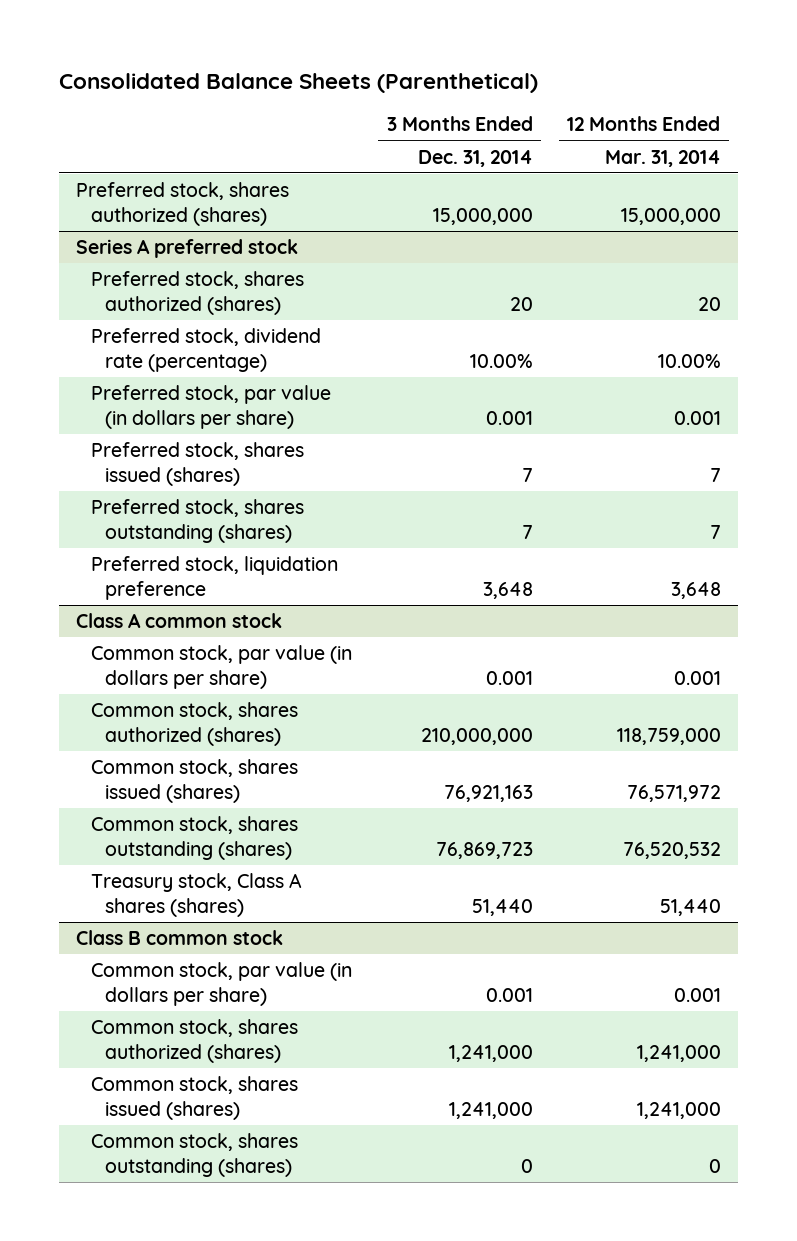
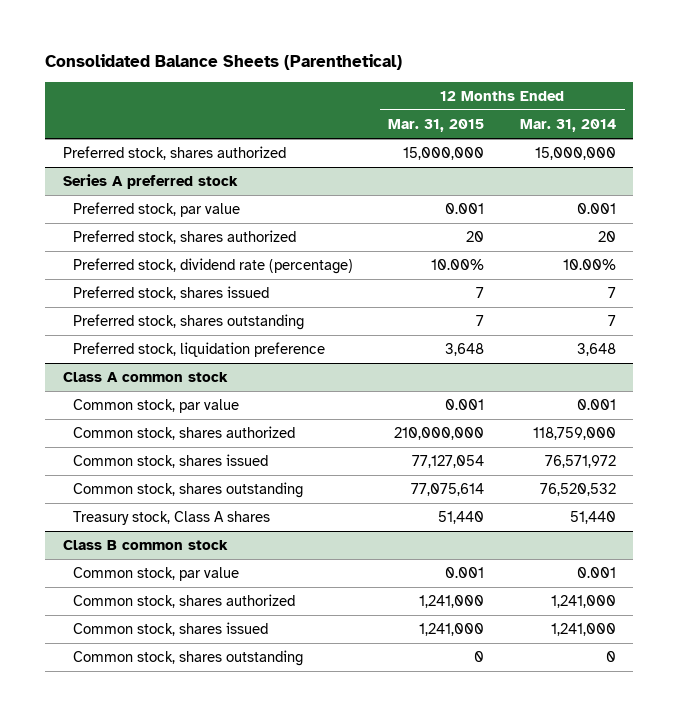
- | 3 Months Ended Dec. 31, 2014 | 12 Months Ended Mar. 31, 2014
+ | 12 Months Ended Mar. 31, 2015 | 12 Months Ended Mar. 31, 2014
- Preferred stock, shares authorized (shares) | 15,000,000 | 15,000,000
+ Preferred stock, shares authorized | 15,000,000 | 15,000,000
@ Series A preferred stock
- Preferred stock, shares authorized (shares) | 20 | 20
+ Preferred stock, par value | 0.001 | 0.001
+ Preferred stock, shares authorized | 20 | 20
- Preferred stock, par value (in dollars per share) | 0.001 | 0.001
- Preferred stock, shares issued (shares) | 7 | 7
- Preferred stock, shares outstanding (shares) | 7 | 7
+ Preferred stock, shares issued | 7 | 7
+ Preferred stock, shares outstanding | 7 | 7
@ Class A common stock
- Common stock, par value (in dollars per share) | 0.001 | 0.001
- Common stock, shares authorized (shares) | 210,000,000 | 118,759,000
- Common stock, shares issued (shares) | 76,921,163 | 76,571,972
- Common stock, shares outstanding (shares) | 76,869,723 | 76,520,532
- Treasury stock, Class A shares (shares) | 51,440 | 51,440
+ Common stock, par value | 0.001 | 0.001
+ Common stock, shares authorized | 210,000,000 | 118,759,000
+ Common stock, shares issued | 77,127,054 | 76,571,972
+ Common stock, shares outstanding | 77,075,614 | 76,520,532
+ Treasury stock, Class A shares | 51,440 | 51,440
@ Class B common stock
- Common stock, par value (in dollars per share) | 0.001 | 0.001
- Common stock, shares authorized (shares) | 1,241,000 | 1,241,000
- Common stock, shares issued (shares) | 1,241,000 | 1,241,000
- Common stock, shares outstanding (shares) | 0 | 0
+ Common stock, par value | 0.001 | 0.001
+ Common stock, shares authorized | 1,241,000 | 1,241,000
+ Common stock, shares issued | 1,241,000 | 1,241,000
+ Common stock, shares outstanding | 0 | 0

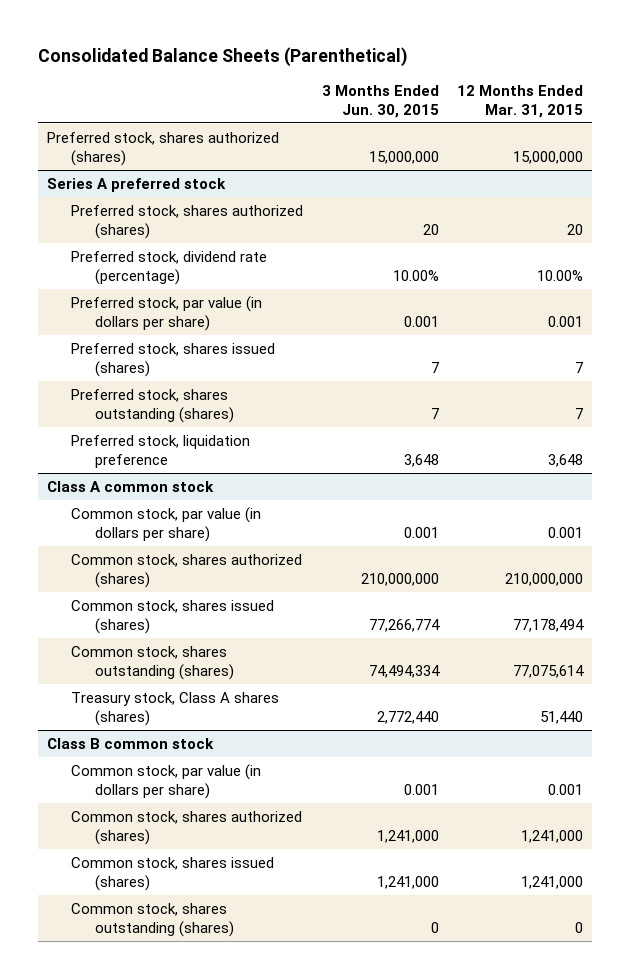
- | 12 Months Ended Mar. 31, 2015 | 12 Months Ended Mar. 31, 2014
+ | 3 Months Ended Jun. 30, 2015 | 12 Months Ended Mar. 31, 2015
- Preferred stock, shares authorized | 15,000,000 | 15,000,000
+ Preferred stock, shares authorized (shares) | 15,000,000 | 15,000,000
@ Series A preferred stock
- Preferred stock, par value | 0.001 | 0.001
- Preferred stock, shares authorized | 20 | 20
+ Preferred stock, shares authorized (shares) | 20 | 20
- Preferred stock, shares issued | 7 | 7
- Preferred stock, shares outstanding | 7 | 7
+ Preferred stock, par value (in dollars per share) | 0.001 | 0.001
+ Preferred stock, shares issued (shares) | 7 | 7
+ Preferred stock, shares outstanding (shares) | 7 | 7
@ Class A common stock
- Common stock, par value | 0.001 | 0.001
- Common stock, shares authorized | 210,000,000 | 118,759,000
- Common stock, shares issued | 77,127,054 | 76,571,972
- Common stock, shares outstanding | 77,075,614 | 76,520,532
- Treasury stock, Class A shares | 51,440 | 51,440
+ Common stock, par value (in dollars per share) | 0.001 | 0.001
+ Common stock, shares authorized (shares) | 210,000,000 | 210,000,000
+ Common stock, shares issued (shares) | 77,266,774 | 77,178,494
+ Common stock, shares outstanding (shares) | 74,494,334 | 77,075,614
+ Treasury stock, Class A shares (shares) | 2,772,440 | 51,440
@ Class B common stock
- Common stock, par value | 0.001 | 0.001
- Common stock, shares authorized | 1,241,000 | 1,241,000
- Common stock, shares issued | 1,241,000 | 1,241,000
- Common stock, shares outstanding | 0 | 0
+ Common stock, par value (in dollars per share) | 0.001 | 0.001
+ Common stock, shares authorized (shares) | 1,241,000 | 1,241,000
+ Common stock, shares issued (shares) | 1,241,000 | 1,241,000
+ Common stock, shares outstanding (shares) | 0 | 0

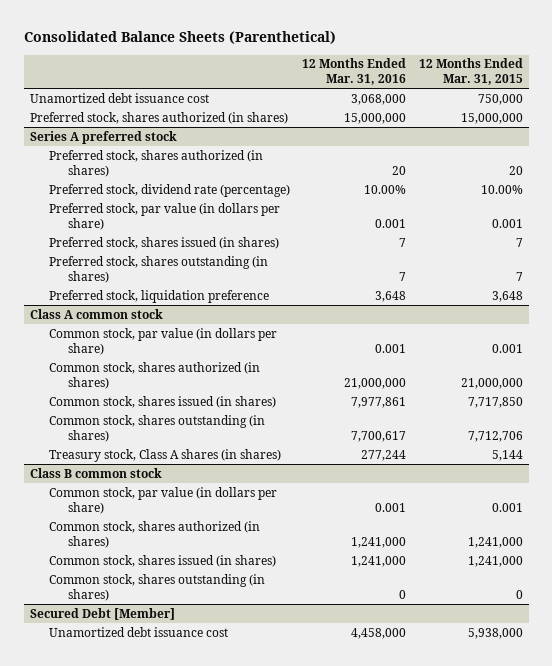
- | 3 Months Ended Jun. 30, 2015 | 12 Months Ended Mar. 31, 2015
+ | 12 Months Ended Mar. 31, 2016 | 12 Months Ended Mar. 31, 2015
- Preferred stock, shares authorized (shares) | 15,000,000 | 15,000,000
+ Unamortized debt issuance cost | 3,068,000 | 750,000
+ Preferred stock, shares authorized (in shares) | 15,000,000 | 15,000,000
@ Series A preferred stock
- Preferred stock, shares authorized (shares) | 20 | 20
+ Preferred stock, shares authorized (in shares) | 20 | 20
- Preferred stock, shares issued (shares) | 7 | 7
- Preferred stock, shares outstanding (shares) | 7 | 7
+ Preferred stock, shares issued (in shares) | 7 | 7
+ Preferred stock, shares outstanding (in shares) | 7 | 7
@ Class A common stock
- Common stock, shares authorized (shares) | 210,000,000 | 210,000,000
- Common stock, shares issued (shares) | 77,266,774 | 77,178,494
- Common stock, shares outstanding (shares) | 74,494,334 | 77,075,614
- Treasury stock, Class A shares (shares) | 2,772,440 | 51,440
+ Common stock, shares authorized (in shares) | 21,000,000 | 21,000,000
+ Common stock, shares issued (in shares) | 7,977,861 | 7,717,850
+ Common stock, shares outstanding (in shares) | 7,700,617 | 7,712,706
+ Treasury stock, Class A shares (in shares) | 277,244 | 5,144
@ Class B common stock
- Common stock, shares authorized (shares) | 1,241,000 | 1,241,000
- Common stock, shares issued (shares) | 1,241,000 | 1,241,000
- Common stock, shares outstanding (shares) | 0 | 0
+ Common stock, shares authorized (in shares) | 1,241,000 | 1,241,000
+ Common stock, shares issued (in shares) | 1,241,000 | 1,241,000
+ Common stock, shares outstanding (in shares) | 0 | 0
+ Secured Debt [Member]
+ Unamortized debt issuance cost | 4,458,000 | 5,938,000

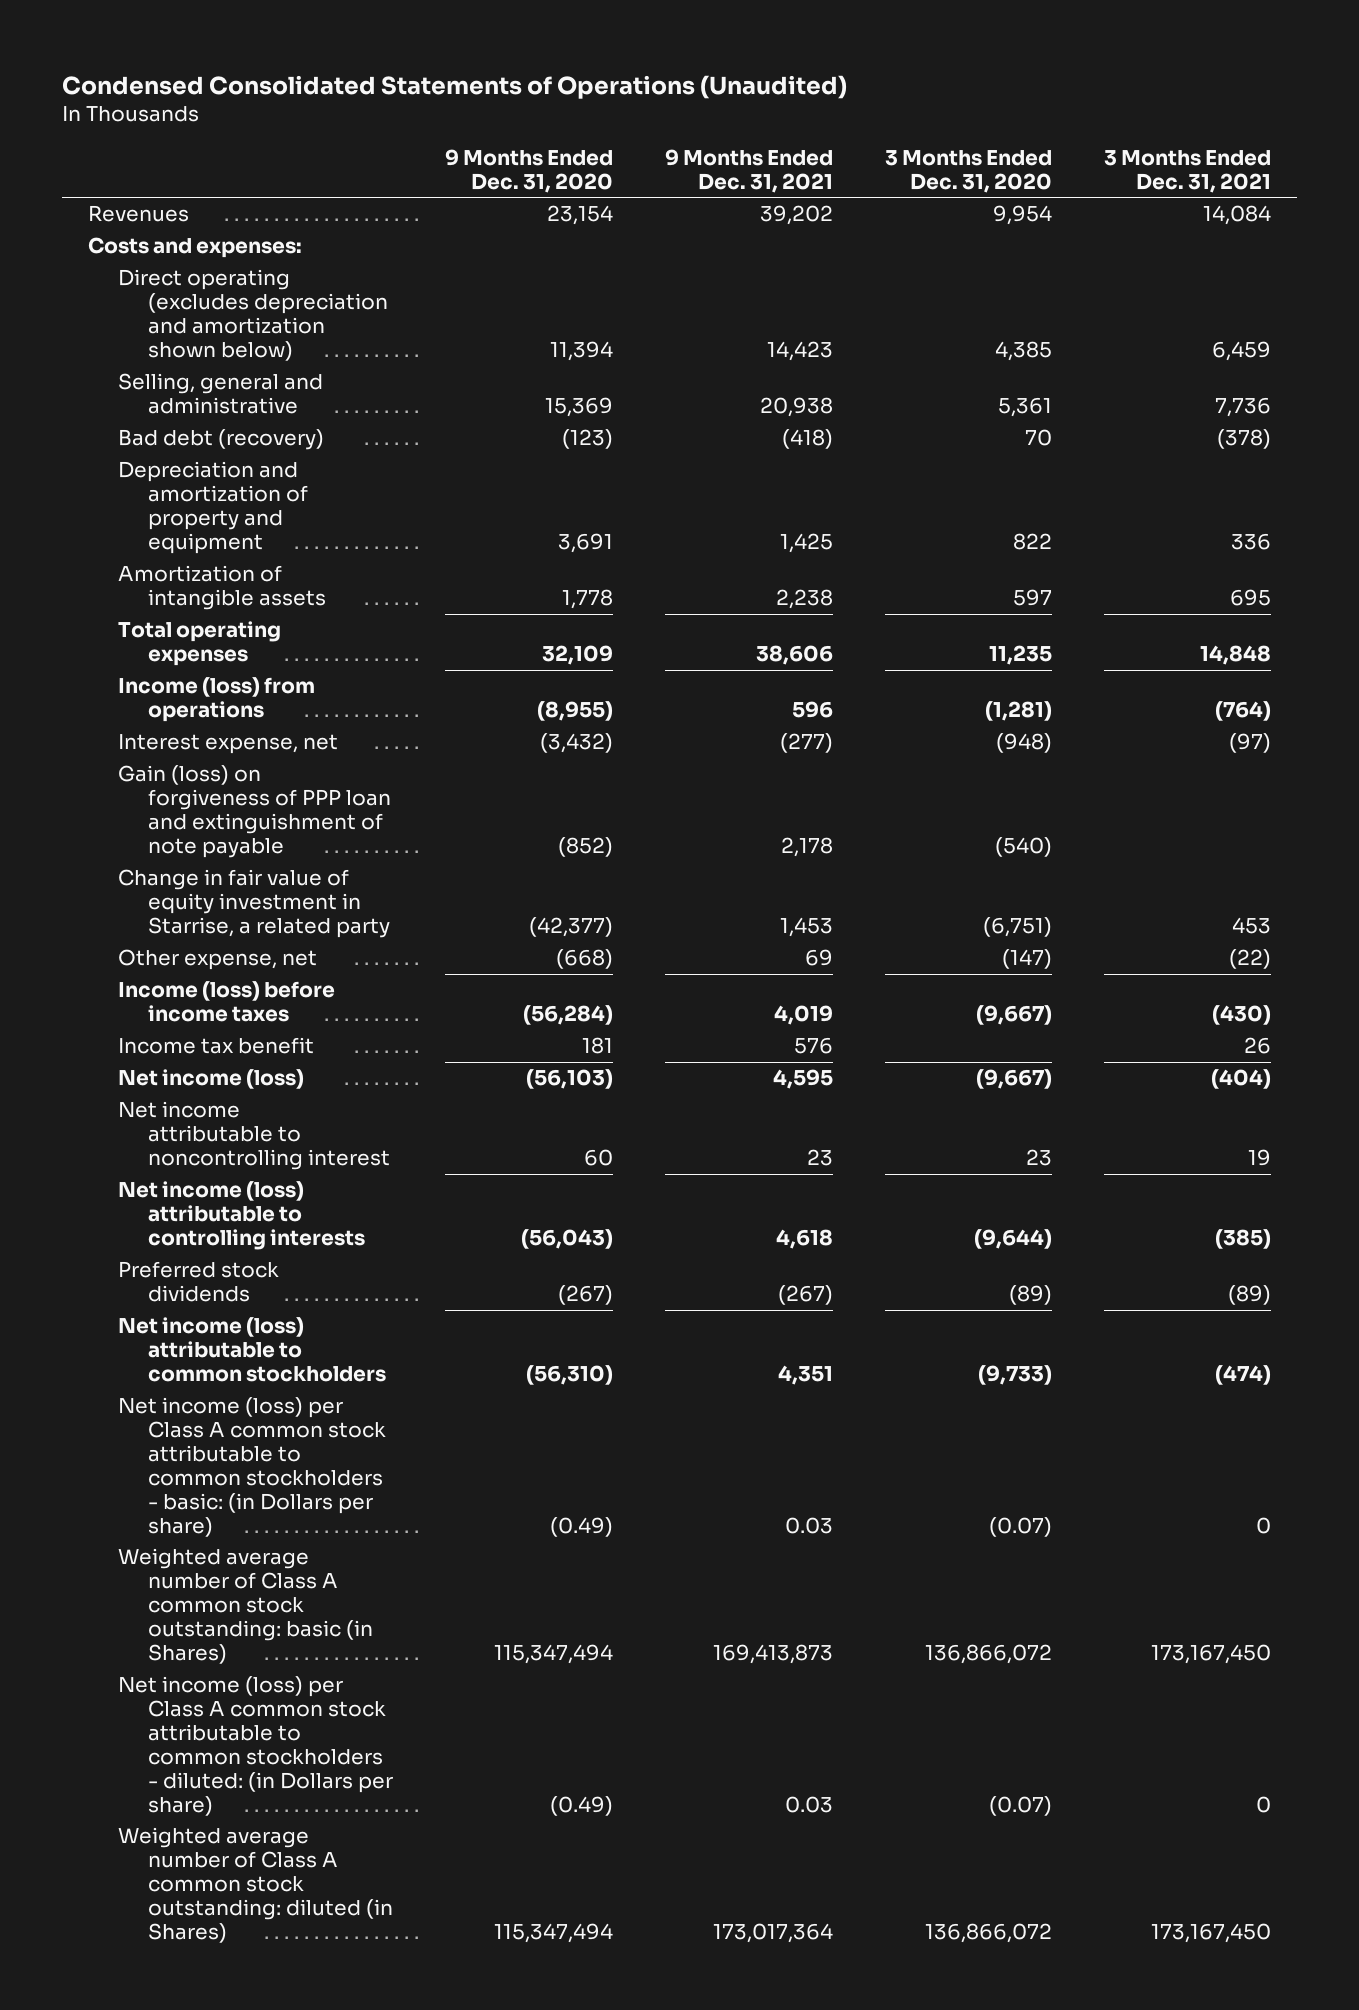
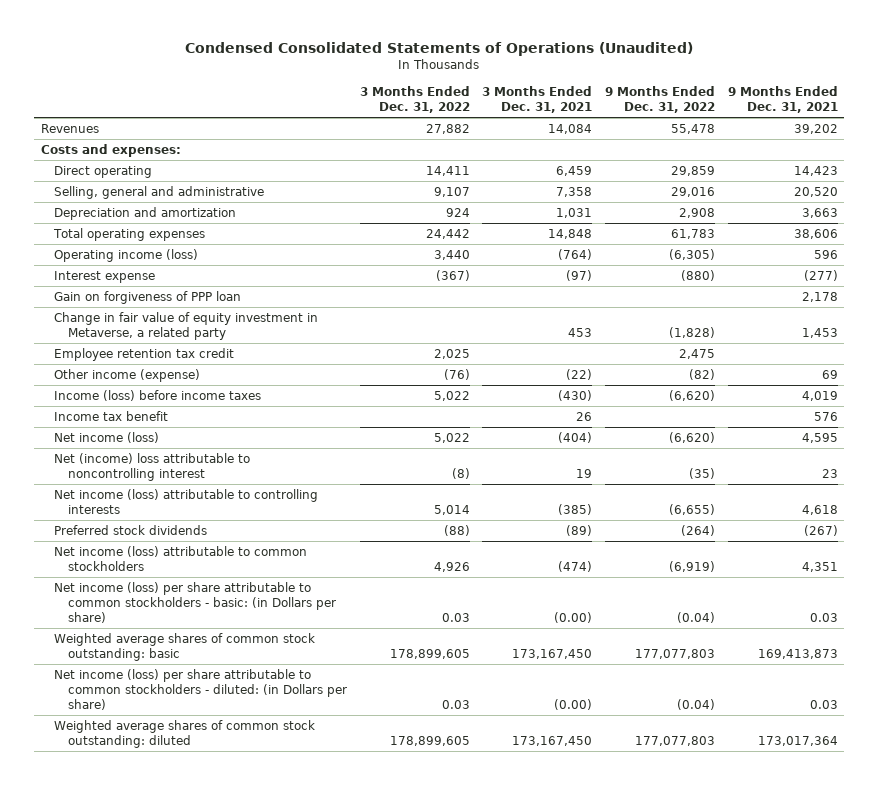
- | 9 Months Ended Dec. 31, 2020 | 9 Months Ended Dec. 31, 2021 | 3 Months Ended Dec. 31, 2020 | 3 Months Ended Dec. 31, 2021
+ | 3 Months Ended Dec. 31, 2022 | 3 Months Ended Dec. 31, 2021 | 9 Months Ended Dec. 31, 2022 | 9 Months Ended Dec. 31, 2021
- Direct operating (excludes depreciation and amortization shown below) | 11,394 | 14,423 | 4,385 | 6,459
- Selling, general and administrative | 15,369 | 20,938 | 5,361 | 7,736
- Bad debt (recovery) | (123) | (418) | 70 | (378)
- Depreciation and amortization of property and equipment | 3,691 | 1,425 | 822 | 336
- Amortization of intangible assets | 1,778 | 2,238 | 597 | 695
+ Direct operating | 14,411 | 6,459 | 29,859 | 14,423
+ Selling, general and administrative | 9,107 | 7,358 | 29,016 | 20,520
+ Depreciation and amortization | 924 | 1,031 | 2,908 | 3,663
- Income (loss) from operations | (8,955) | 596 | (1,281) | (764)
- Interest expense, net | (3,432) | (277) | (948) | (97)
- Gain (loss) on forgiveness of PPP loan and extinguishment of note payable | (852) | 2,178 | (540) |
- Change in fair value of equity investment in Starrise, a related party | (42,377) | 1,453 | (6,751) | 453
- Other expense, net | (668) | 69 | (147) | (22)
+ Operating income (loss) | 3,440 | (764) | (6,305) | 596
+ Interest expense | (367) | (97) | (880) | (277)
+ Gain on forgiveness of PPP loan | | | | 2,178
+ Change in fair value of equity investment in Metaverse, a related party | | 453 | (1,828) | 1,453
+ Employee retention tax credit | 2,025 | | 2,475 |
+ Other income (expense) | (76) | (22) | (82) | 69
- Net income attributable to noncontrolling interest | 60 | 23 | 23 | 19
+ Net (income) loss attributable to noncontrolling interest | (8) | 19 | (35) | 23
- Net income (loss) per Class A common stock attributable to common stockholders - basic: (in Dollars per share) | (0.49) | 0.03 | (0.07) | 0
- Weighted average number of Class A common stock outstanding: basic (in Shares) | 115,347,494 | 169,413,873 | 136,866,072 | 173,167,450
- Net income (loss) per Class A common stock attributable to common stockholders - diluted: (in Dollars per share) | (0.49) | 0.03 | (0.07) | 0
- Weighted average number of Class A common stock outstanding: diluted (in Shares) | 115,347,494 | 173,017,364 | 136,866,072 | 173,167,450
+ Net income (loss) per share attributable to common stockholders - basic: (in Dollars per share) | 0.03 | (0.00) | (0.04) | 0.03
+ Weighted average shares of common stock outstanding: basic | 178,899,605 | 173,167,450 | 177,077,803 | 169,413,873
+ Net income (loss) per share attributable to common stockholders - diluted: (in Dollars per share) | 0.03 | (0.00) | (0.04) | 0.03
+ Weighted average shares of common stock outstanding: diluted | 178,899,605 | 173,167,450 | 177,077,803 | 173,017,364

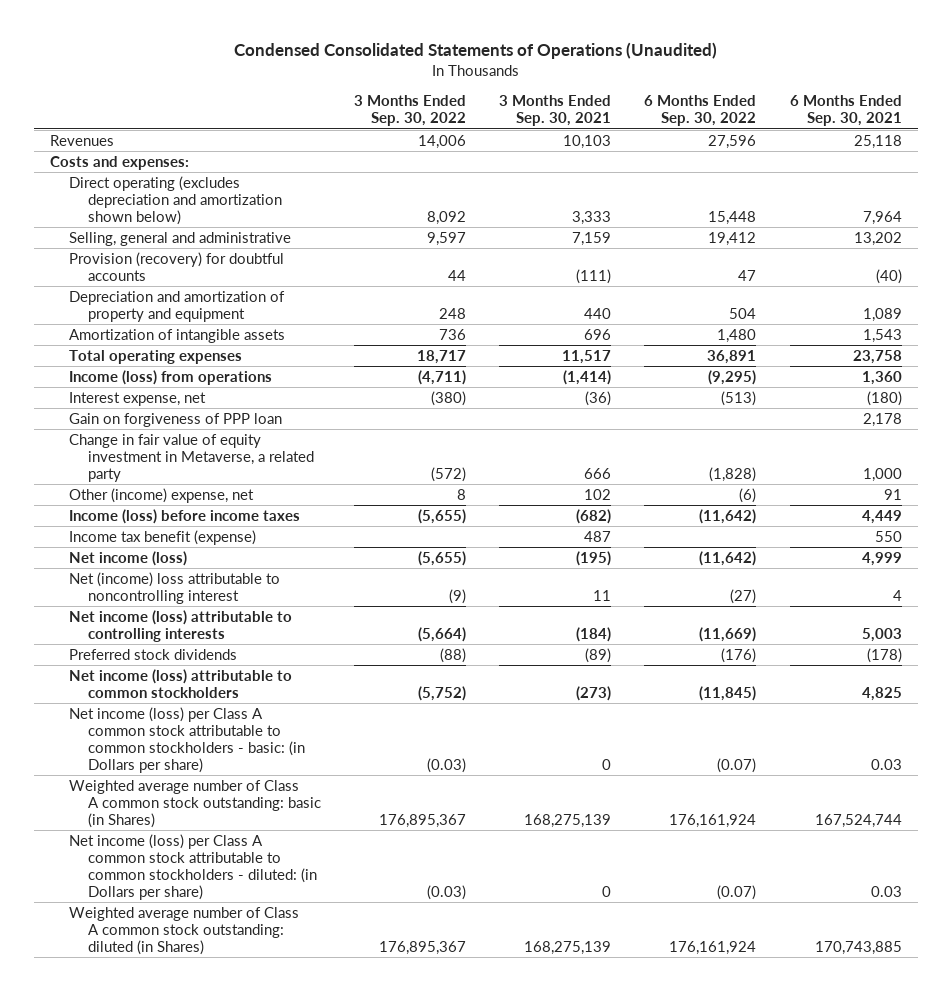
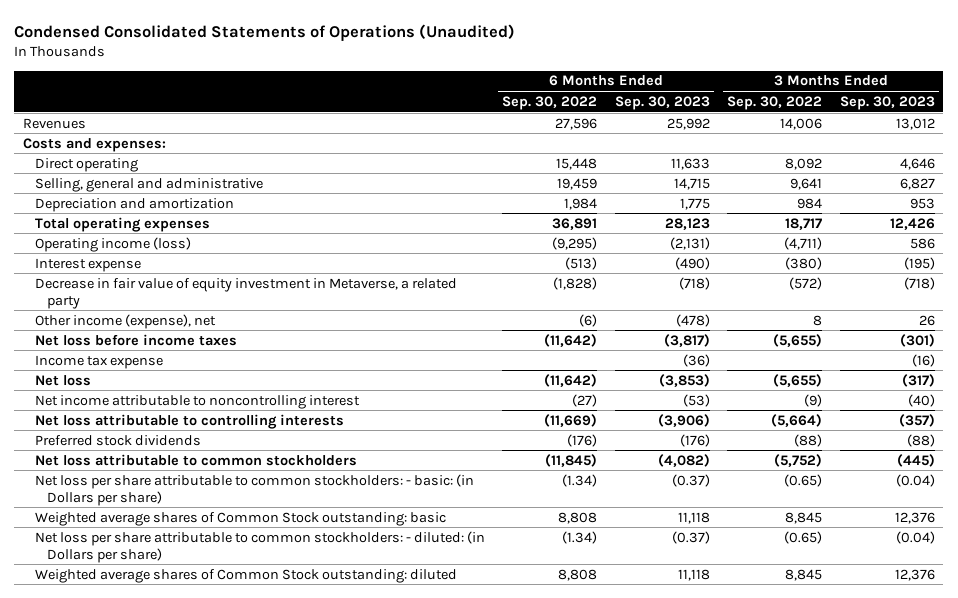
- | 3 Months Ended Sep. 30, 2022 | 3 Months Ended Sep. 30, 2021 | 6 Months Ended Sep. 30, 2022 | 6 Months Ended Sep. 30, 2021
+ | 6 Months Ended Sep. 30, 2022 | 6 Months Ended Sep. 30, 2023 | 3 Months Ended Sep. 30, 2022 | 3 Months Ended Sep. 30, 2023
- Direct operating (excludes depreciation and amortization shown below) | 8,092 | 3,333 | 15,448 | 7,964
- Selling, general and administrative | 9,597 | 7,159 | 19,412 | 13,202
- Provision (recovery) for doubtful accounts | 44 | (111) | 47 | (40)
- Depreciation and amortization of property and equipment | 248 | 440 | 504 | 1,089
- Amortization of intangible assets | 736 | 696 | 1,480 | 1,543
+ Direct operating | 15,448 | 11,633 | 8,092 | 4,646
+ Selling, general and administrative | 19,459 | 14,715 | 9,641 | 6,827
+ Depreciation and amortization | 1,984 | 1,775 | 984 | 953
- Income (loss) from operations | (4,711) | (1,414) | (9,295) | 1,360
- Interest expense, net | (380) | (36) | (513) | (180)
- Gain on forgiveness of PPP loan | | | | 2,178
- Change in fair value of equity investment in Metaverse, a related party | (572) | 666 | (1,828) | 1,000
- Other (income) expense, net | 8 | 102 | (6) | 91
- Income (loss) before income taxes | (5,655) | (682) | (11,642) | 4,449
- Income tax benefit (expense) | | 487 | | 550
- Net income (loss) | (5,655) | (195) | (11,642) | 4,999
- Net (income) loss attributable to noncontrolling interest | (9) | 11 | (27) | 4
- Net income (loss) attributable to controlling interests | (5,664) | (184) | (11,669) | 5,003
+ Operating income (loss) | (9,295) | (2,131) | (4,711) | 586
+ Interest expense | (513) | (490) | (380) | (195)
+ Decrease in fair value of equity investment in Metaverse, a related party | (1,828) | (718) | (572) | (718)
+ Other income (expense), net | (6) | (478) | 8 | 26
+ Net loss before income taxes | (11,642) | (3,817) | (5,655) | (301)
+ Income tax expense | | (36) | | (16)
+ Net loss | (11,642) | (3,853) | (5,655) | (317)
+ Net income attributable to noncontrolling interest | (27) | (53) | (9) | (40)
+ Net loss attributable to controlling interests | (11,669) | (3,906) | (5,664) | (357)
- Net income (loss) attributable to common stockholders | (5,752) | (273) | (11,845) | 4,825
- Net income (loss) per Class A common stock attributable to common stockholders - basic: (in Dollars per share) | (0.03) | 0 | (0.07) | 0.03
- Weighted average number of Class A common stock outstanding: basic (in Shares) | 176,895,367 | 168,275,139 | 176,161,924 | 167,524,744
- Net income (loss) per Class A common stock attributable to common stockholders - diluted: (in Dollars per share) | (0.03) | 0 | (0.07) | 0.03
- Weighted average number of Class A common stock outstanding: diluted (in Shares) | 176,895,367 | 168,275,139 | 176,161,924 | 170,743,885
+ Net loss attributable to common stockholders | (11,845) | (4,082) | (5,752) | (445)
+ Net loss per share attributable to common stockholders: - basic: (in Dollars per share) | (1.34) | (0.37) | (0.65) | (0.04)
+ Weighted average shares of Common Stock outstanding: basic | 8,808 | 11,118 | 8,845 | 12,376
+ Net loss per share attributable to common stockholders: - diluted: (in Dollars per share) | (1.34) | (0.37) | (0.65) | (0.04)
+ Weighted average shares of Common Stock outstanding: diluted | 8,808 | 11,118 | 8,845 | 12,376

